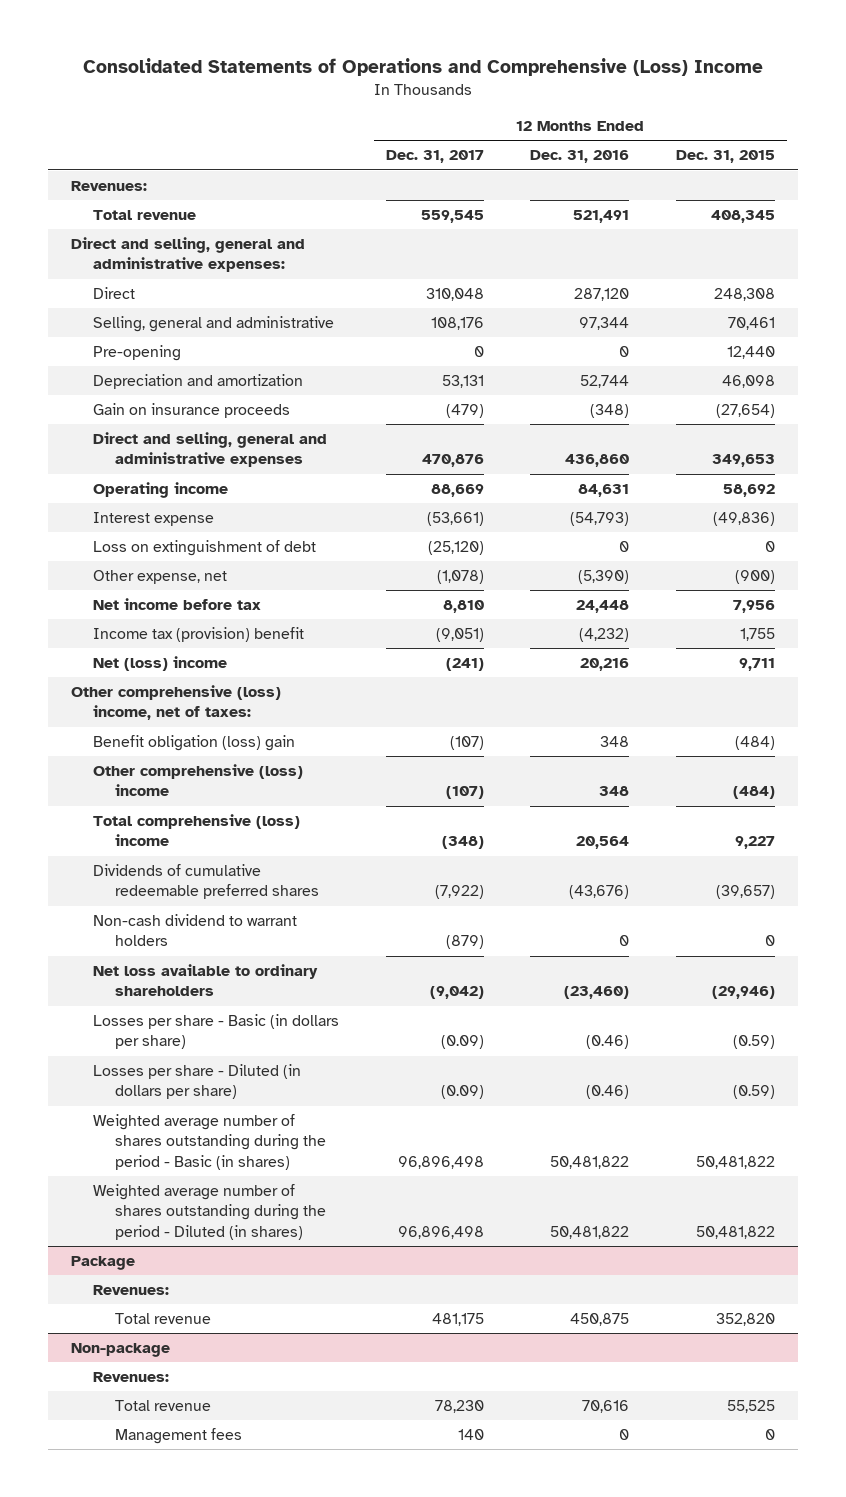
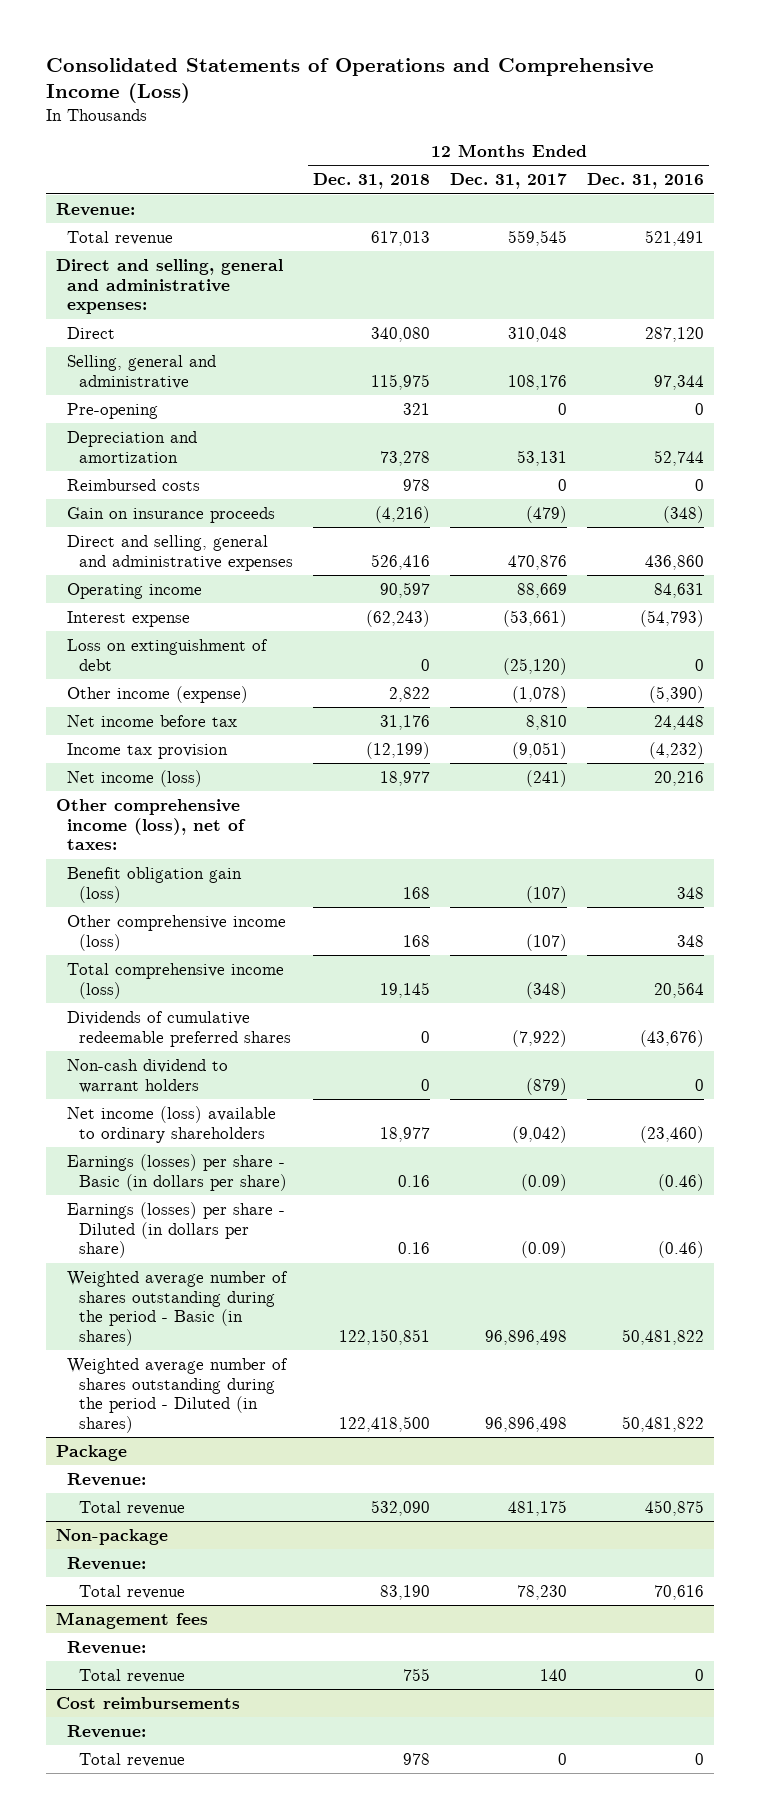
- Consolidated Statements of Operations and Comprehensive (Loss) Income
+ Consolidated Statements of Operations and Comprehensive Income (Loss)
- | 12 Months Ended Dec. 31, 2017 | 12 Months Ended Dec. 31, 2016 | 12 Months Ended Dec. 31, 2015
+ | 12 Months Ended Dec. 31, 2018 | 12 Months Ended Dec. 31, 2017 | 12 Months Ended Dec. 31, 2016
- Revenues:
+ Revenue:
+ Reimbursed costs | 978 | 0 | 0
- Other expense, net | (1,078) | (5,390) | (900)
+ Other income (expense) | 2,822 | (1,078) | (5,390)
- Income tax (provision) benefit | (9,051) | (4,232) | 1,755
- Net (loss) income | (241) | 20,216 | 9,711
- Other comprehensive (loss) income, net of taxes:
- Benefit obligation (loss) gain | (107) | 348 | (484)
- Other comprehensive (loss) income | (107) | 348 | (484)
- Total comprehensive (loss) income | (348) | 20,564 | 9,227
+ Income tax provision | (12,199) | (9,051) | (4,232)
+ Net income (loss) | 18,977 | (241) | 20,216
+ Other comprehensive income (loss), net of taxes:
+ Benefit obligation gain (loss) | 168 | (107) | 348
+ Other comprehensive income (loss) | 168 | (107) | 348
+ Total comprehensive income (loss) | 19,145 | (348) | 20,564
- Net loss available to ordinary shareholders | (9,042) | (23,460) | (29,946)
- Losses per share - Basic (in dollars per share) | (0.09) | (0.46) | (0.59)
- Losses per share - Diluted (in dollars per share) | (0.09) | (0.46) | (0.59)
+ Net income (loss) available to ordinary shareholders | 18,977 | (9,042) | (23,460)
+ Earnings (losses) per share - Basic (in dollars per share) | 0.16 | (0.09) | (0.46)
+ Earnings (losses) per share - Diluted (in dollars per share) | 0.16 | (0.09) | (0.46)
@ Package
- Revenues:
+ Revenue:
@ Non-package
- Revenues:
+ Revenue:
- Management fees | 140 | 0 | 0
+ Management fees
+ Revenue:
+ Total revenue | 755 | 140 | 0
+ Cost reimbursements
+ Revenue:
+ Total revenue | 978 | 0 | 0

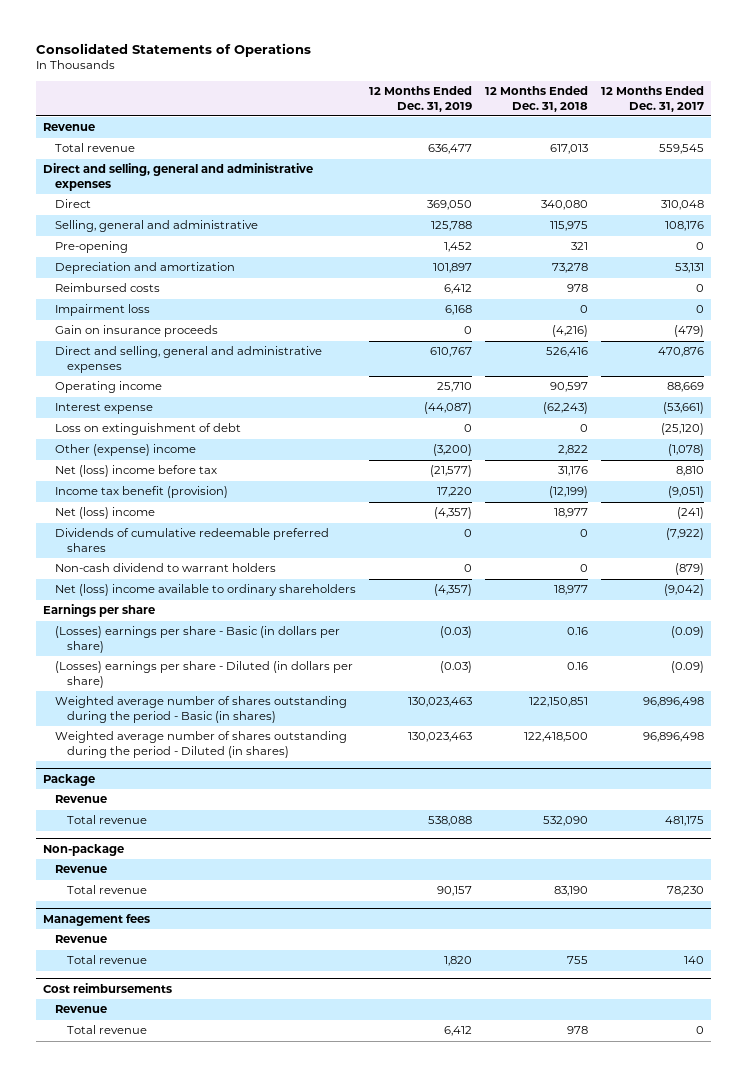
- Consolidated Statements of Operations and Comprehensive Income (Loss)
+ Consolidated Statements of Operations
- | 12 Months Ended Dec. 31, 2018 | 12 Months Ended Dec. 31, 2017 | 12 Months Ended Dec. 31, 2016
+ | 12 Months Ended Dec. 31, 2019 | 12 Months Ended Dec. 31, 2018 | 12 Months Ended Dec. 31, 2017
- Revenue:
+ Revenue
- Direct and selling, general and administrative expenses:
+ Direct and selling, general and administrative expenses
+ Impairment loss | 6,168 | 0 | 0
- Other income (expense) | 2,822 | (1,078) | (5,390)
- Net income before tax | 31,176 | 8,810 | 24,448
- Income tax provision | (12,199) | (9,051) | (4,232)
- Net income (loss) | 18,977 | (241) | 20,216
- Other comprehensive income (loss), net of taxes:
- Benefit obligation gain (loss) | 168 | (107) | 348
- Other comprehensive income (loss) | 168 | (107) | 348
- Total comprehensive income (loss) | 19,145 | (348) | 20,564
+ Other (expense) income | (3,200) | 2,822 | (1,078)
+ Net (loss) income before tax | (21,577) | 31,176 | 8,810
+ Income tax benefit (provision) | 17,220 | (12,199) | (9,051)
+ Net (loss) income | (4,357) | 18,977 | (241)
- Net income (loss) available to ordinary shareholders | 18,977 | (9,042) | (23,460)
- Earnings (losses) per share - Basic (in dollars per share) | 0.16 | (0.09) | (0.46)
- Earnings (losses) per share - Diluted (in dollars per share) | 0.16 | (0.09) | (0.46)
+ Net (loss) income available to ordinary shareholders | (4,357) | 18,977 | (9,042)
+ Earnings per share
+ (Losses) earnings per share - Basic (in dollars per share) | (0.03) | 0.16 | (0.09)
+ (Losses) earnings per share - Diluted (in dollars per share) | (0.03) | 0.16 | (0.09)
@ Package
- Revenue:
+ Revenue
@ Non-package
- Revenue:
+ Revenue
@ Management fees
- Revenue:
+ Revenue
@ Cost reimbursements
- Revenue:
+ Revenue

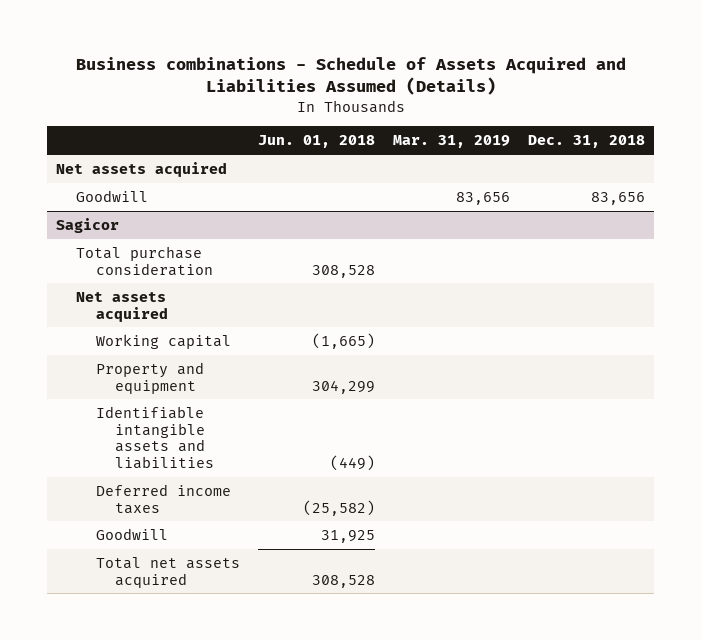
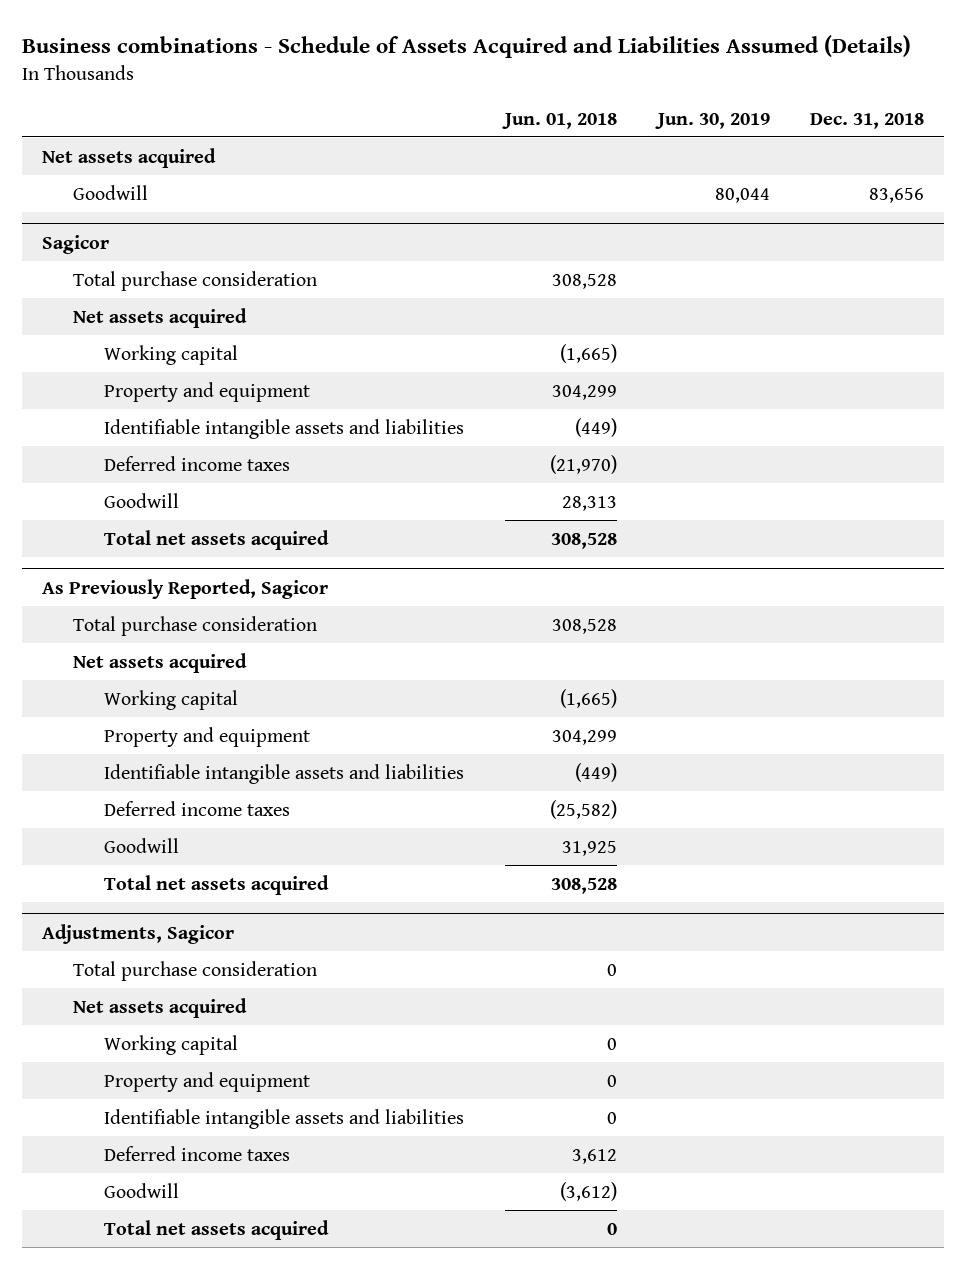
- | Jun. 01, 2018 | Mar. 31, 2019 | Dec. 31, 2018
+ | Jun. 01, 2018 | Jun. 30, 2019 | Dec. 31, 2018
@ Sagicor
+ Deferred income taxes | (21,970) | |
+ Goodwill | 28,313 | |
+ Total net assets acquired | 308,528 | |
+ As Previously Reported, Sagicor
+ Total purchase consideration | 308,528 | |
+ Net assets acquired
+ Working capital | (1,665) | |
+ Property and equipment | 304,299 | |
+ Identifiable intangible assets and liabilities | (449) | |
+ Adjustments, Sagicor
+ Total purchase consideration | 0 | |
+ Net assets acquired
+ Working capital | 0 | |
+ Property and equipment | 0 | |
+ Identifiable intangible assets and liabilities | 0 | |
+ Deferred income taxes | 3,612 | |
+ Goodwill | (3,612) | |
+ Total net assets acquired | 0 | |

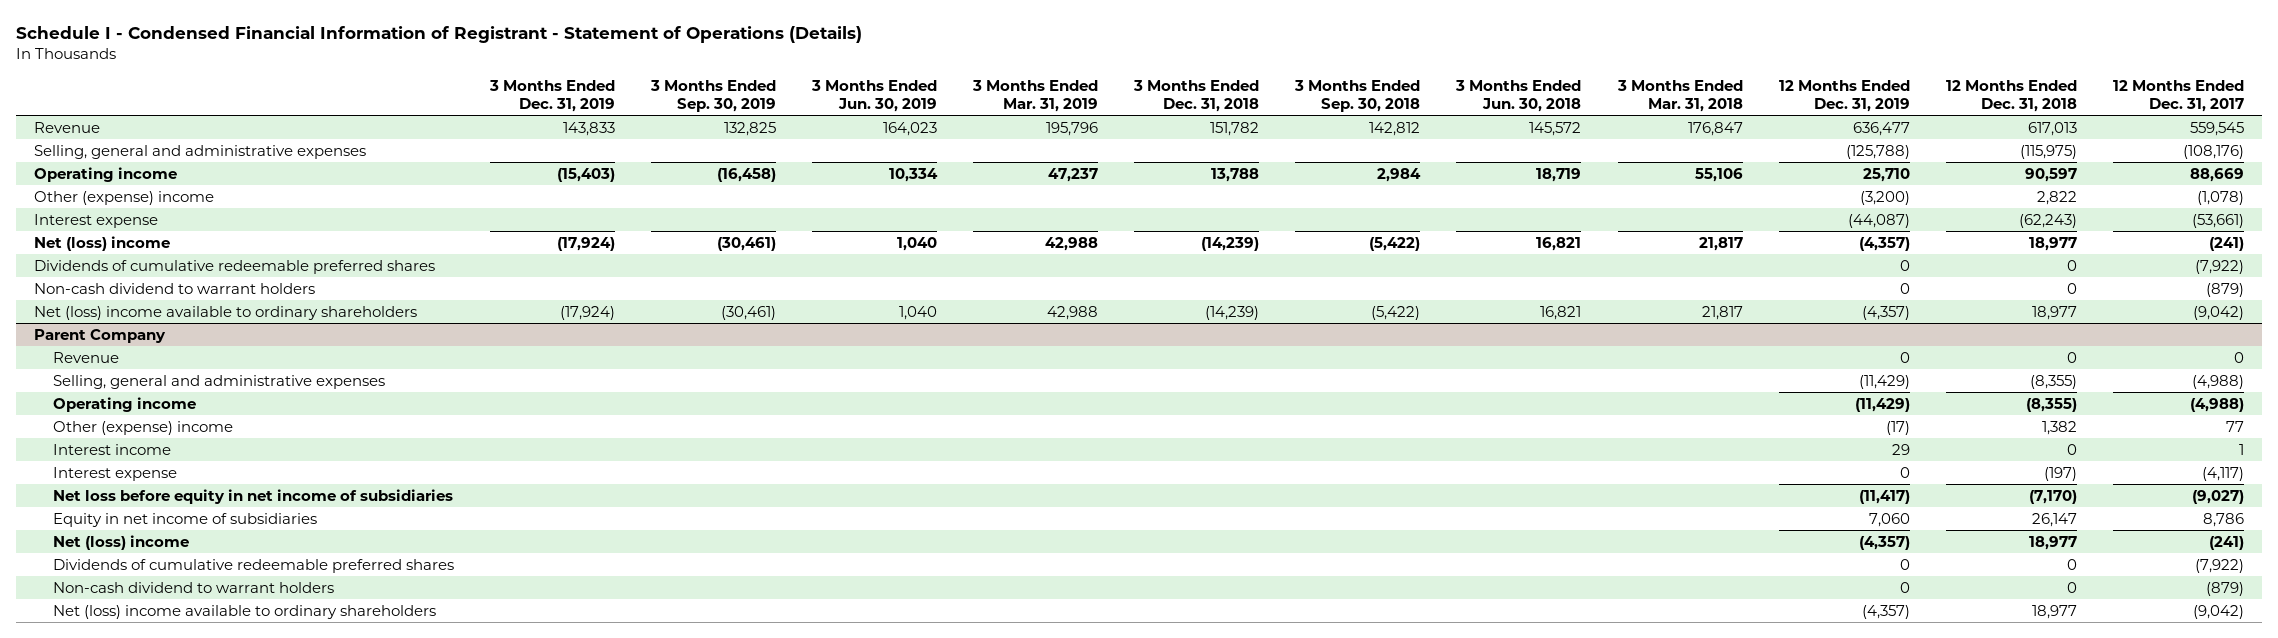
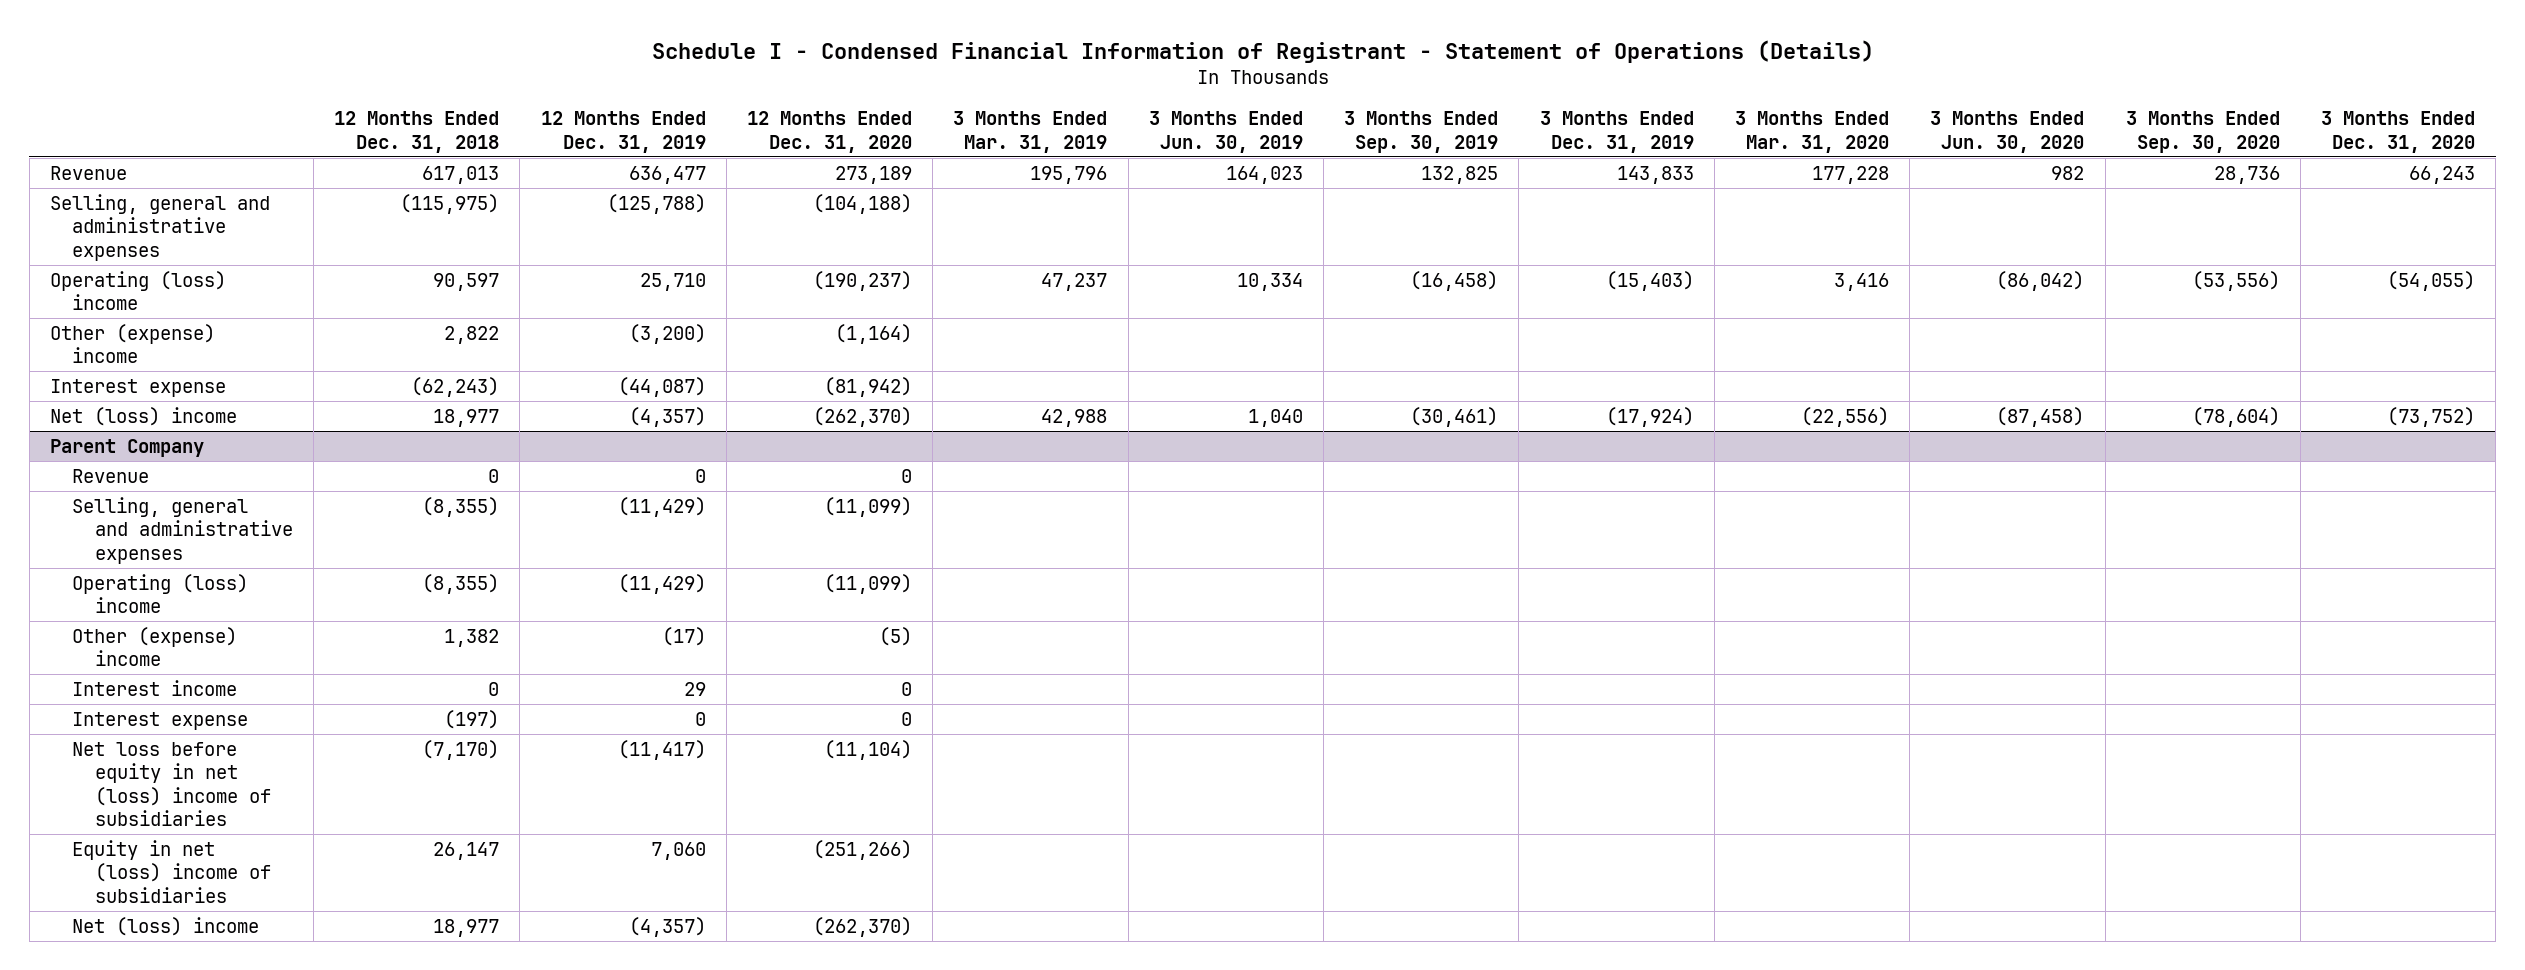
- | 3 Months Ended Dec. 31, 2019 | 3 Months Ended Sep. 30, 2019 | 3 Months Ended Jun. 30, 2019 | 3 Months Ended Mar. 31, 2019 | 3 Months Ended Dec. 31, 2018 | 3 Months Ended Sep. 30, 2018 | 3 Months Ended Jun. 30, 2018 | 3 Months Ended Mar. 31, 2018 | 12 Months Ended Dec. 31, 2019 | 12 Months Ended Dec. 31, 2018 | 12 Months Ended Dec. 31, 2017
+ | 12 Months Ended Dec. 31, 2018 | 12 Months Ended Dec. 31, 2019 | 12 Months Ended Dec. 31, 2020 | 3 Months Ended Mar. 31, 2019 | 3 Months Ended Jun. 30, 2019 | 3 Months Ended Sep. 30, 2019 | 3 Months Ended Dec. 31, 2019 | 3 Months Ended Mar. 31, 2020 | 3 Months Ended Jun. 30, 2020 | 3 Months Ended Sep. 30, 2020 | 3 Months Ended Dec. 31, 2020
- Operating income | (15,403) | (16,458) | 10,334 | 47,237 | 13,788 | 2,984 | 18,719 | 55,106 | 25,710 | 90,597 | 88,669
+ Operating (loss) income | 90,597 | 25,710 | (190,237) | 47,237 | 10,334 | (16,458) | (15,403) | 3,416 | (86,042) | (53,556) | (54,055)
- Dividends of cumulative redeemable preferred shares | | | | | | | | | 0 | 0 | (7,922)
- Non-cash dividend to warrant holders | | | | | | | | | 0 | 0 | (879)
- Net (loss) income available to ordinary shareholders | (17,924) | (30,461) | 1,040 | 42,988 | (14,239) | (5,422) | 16,821 | 21,817 | (4,357) | 18,977 | (9,042)
@ Parent Company
- Operating income | | | | | | | | | (11,429) | (8,355) | (4,988)
+ Operating (loss) income | (8,355) | (11,429) | (11,099) | | | | | | | |
- Net loss before equity in net income of subsidiaries | | | | | | | | | (11,417) | (7,170) | (9,027)
- Equity in net income of subsidiaries | | | | | | | | | 7,060 | 26,147 | 8,786
+ Net loss before equity in net (loss) income of subsidiaries | (7,170) | (11,417) | (11,104) | | | | | | | |
+ Equity in net (loss) income of subsidiaries | 26,147 | 7,060 | (251,266) | | | | | | | |
- Dividends of cumulative redeemable preferred shares | | | | | | | | | 0 | 0 | (7,922)
- Non-cash dividend to warrant holders | | | | | | | | | 0 | 0 | (879)
- Net (loss) income available to ordinary shareholders | | | | | | | | | (4,357) | 18,977 | (9,042)

